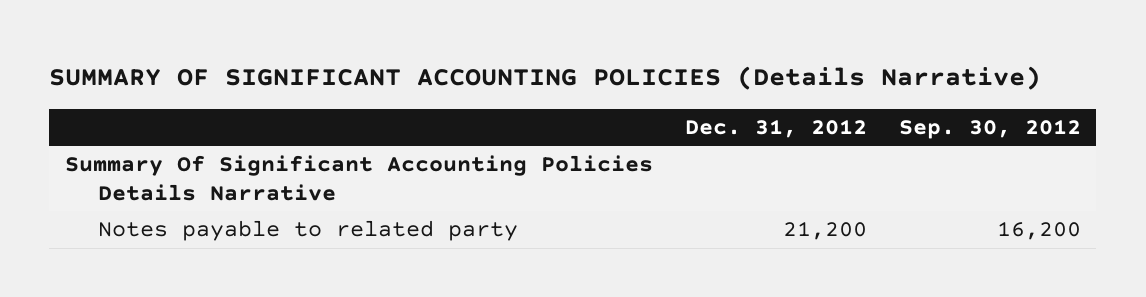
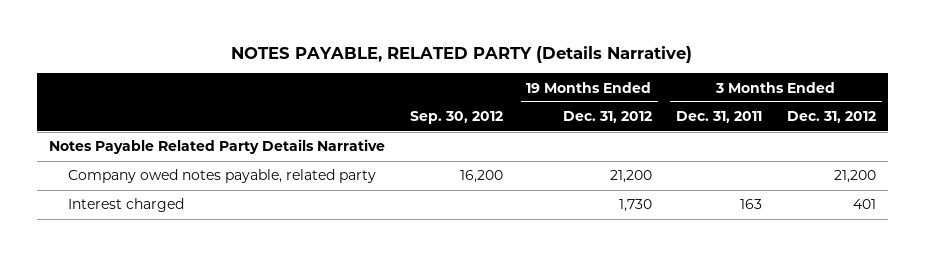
- SUMMARY OF SIGNIFICANT ACCOUNTING POLICIES (Details Narrative)
+ NOTES PAYABLE, RELATED PARTY (Details Narrative)
- | Dec. 31, 2012 | Sep. 30, 2012
+ | Sep. 30, 2012 | 19 Months Ended Dec. 31, 2012 | 3 Months Ended Dec. 31, 2011 | 3 Months Ended Dec. 31, 2012
- Summary Of Significant Accounting Policies Details Narrative
- Notes payable to related party | 21,200 | 16,200
+ Notes Payable Related Party Details Narrative
+ Company owed notes payable, related party | 16,200 | 21,200 | | 21,200
+ Interest charged | | 1,730 | 163 | 401

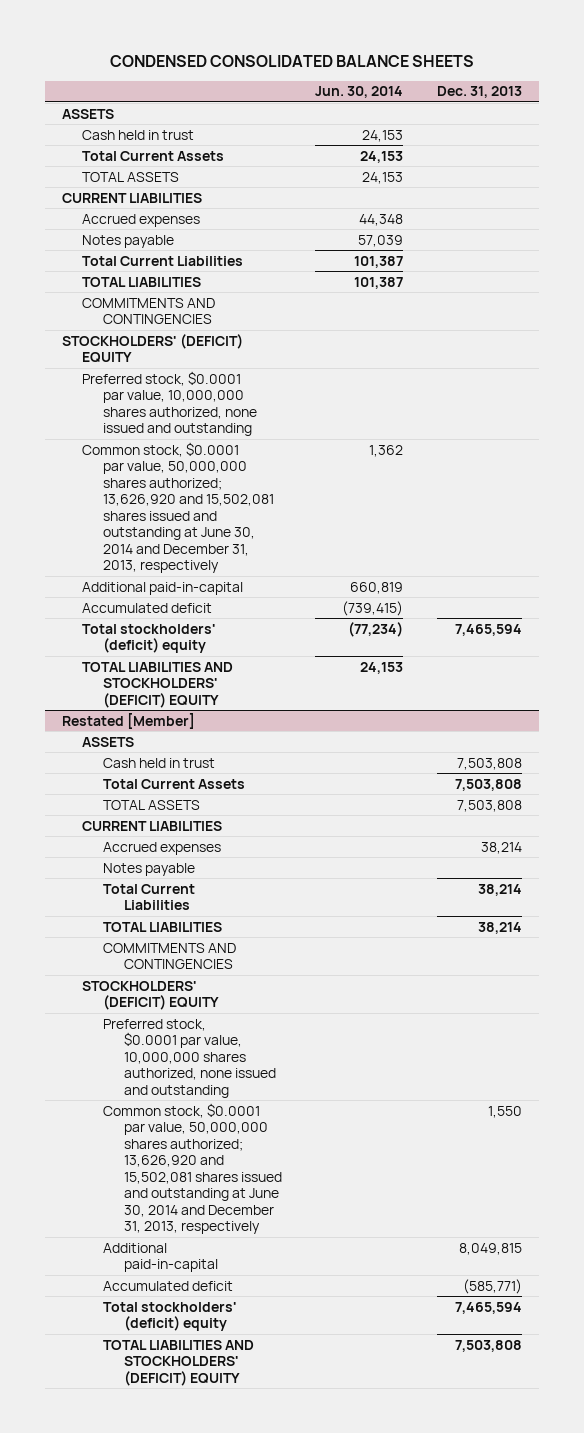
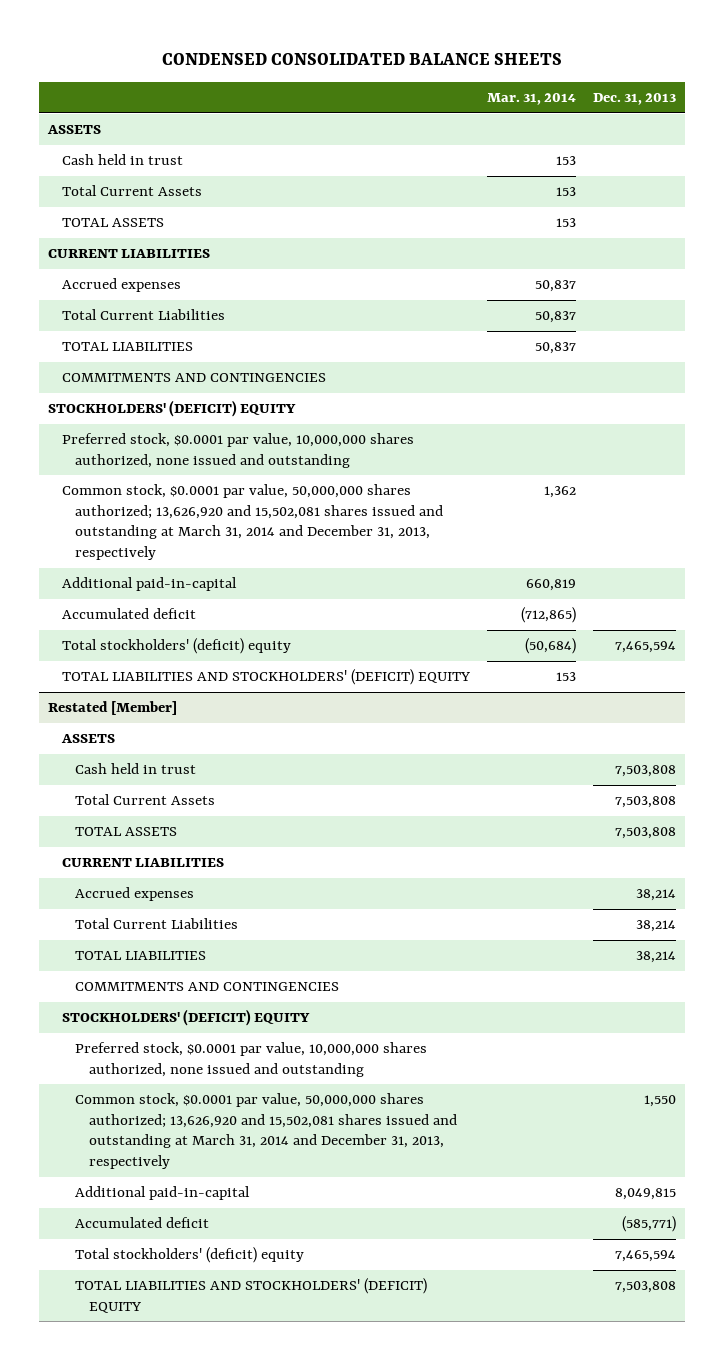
- | Jun. 30, 2014 | Dec. 31, 2013
+ | Mar. 31, 2014 | Dec. 31, 2013
- Notes payable | 57,039 |
- Common stock, $0.0001 par value, 50,000,000 shares authorized; 13,626,920 and 15,502,081 shares issued and outstanding at June 30, 2014 and December 31, 2013, respectively | 1,362 |
+ Common stock, $0.0001 par value, 50,000,000 shares authorized; 13,626,920 and 15,502,081 shares issued and outstanding at March 31, 2014 and December 31, 2013, respectively | 1,362 |
@ Restated [Member]
- Notes payable
- Common stock, $0.0001 par value, 50,000,000 shares authorized; 13,626,920 and 15,502,081 shares issued and outstanding at June 30, 2014 and December 31, 2013, respectively | | 1,550
+ Common stock, $0.0001 par value, 50,000,000 shares authorized; 13,626,920 and 15,502,081 shares issued and outstanding at March 31, 2014 and December 31, 2013, respectively | | 1,550

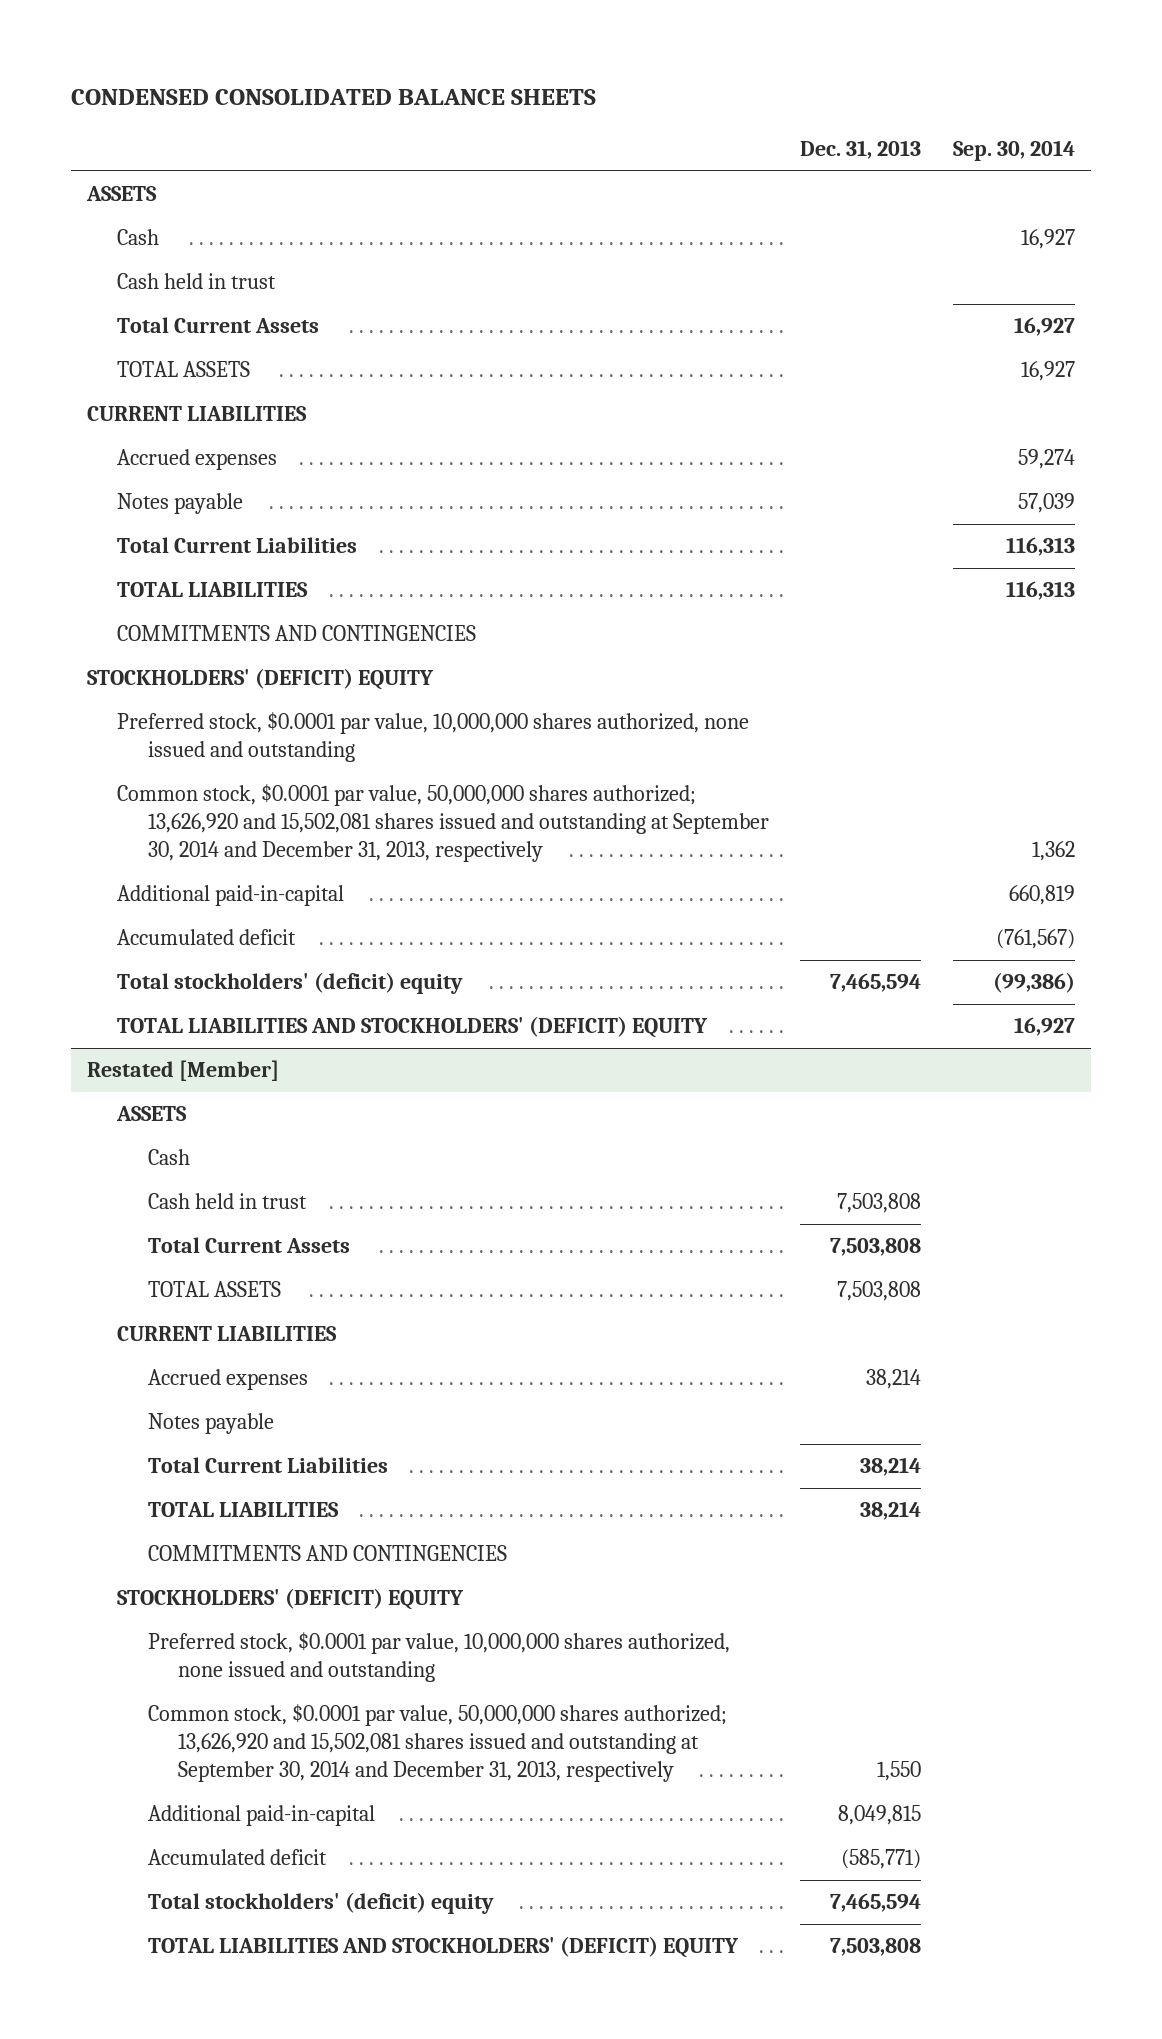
- | Mar. 31, 2014 | Dec. 31, 2013
+ | Dec. 31, 2013 | Sep. 30, 2014
+ Cash | | 16,927
+ Notes payable | | 57,039
- Common stock, $0.0001 par value, 50,000,000 shares authorized; 13,626,920 and 15,502,081 shares issued and outstanding at March 31, 2014 and December 31, 2013, respectively | 1,362 |
+ Common stock, $0.0001 par value, 50,000,000 shares authorized; 13,626,920 and 15,502,081 shares issued and outstanding at September 30, 2014 and December 31, 2013, respectively | | 1,362
@ Restated [Member]
+ Cash
+ Notes payable
- Common stock, $0.0001 par value, 50,000,000 shares authorized; 13,626,920 and 15,502,081 shares issued and outstanding at March 31, 2014 and December 31, 2013, respectively | | 1,550
+ Common stock, $0.0001 par value, 50,000,000 shares authorized; 13,626,920 and 15,502,081 shares issued and outstanding at September 30, 2014 and December 31, 2013, respectively | 1,550 |

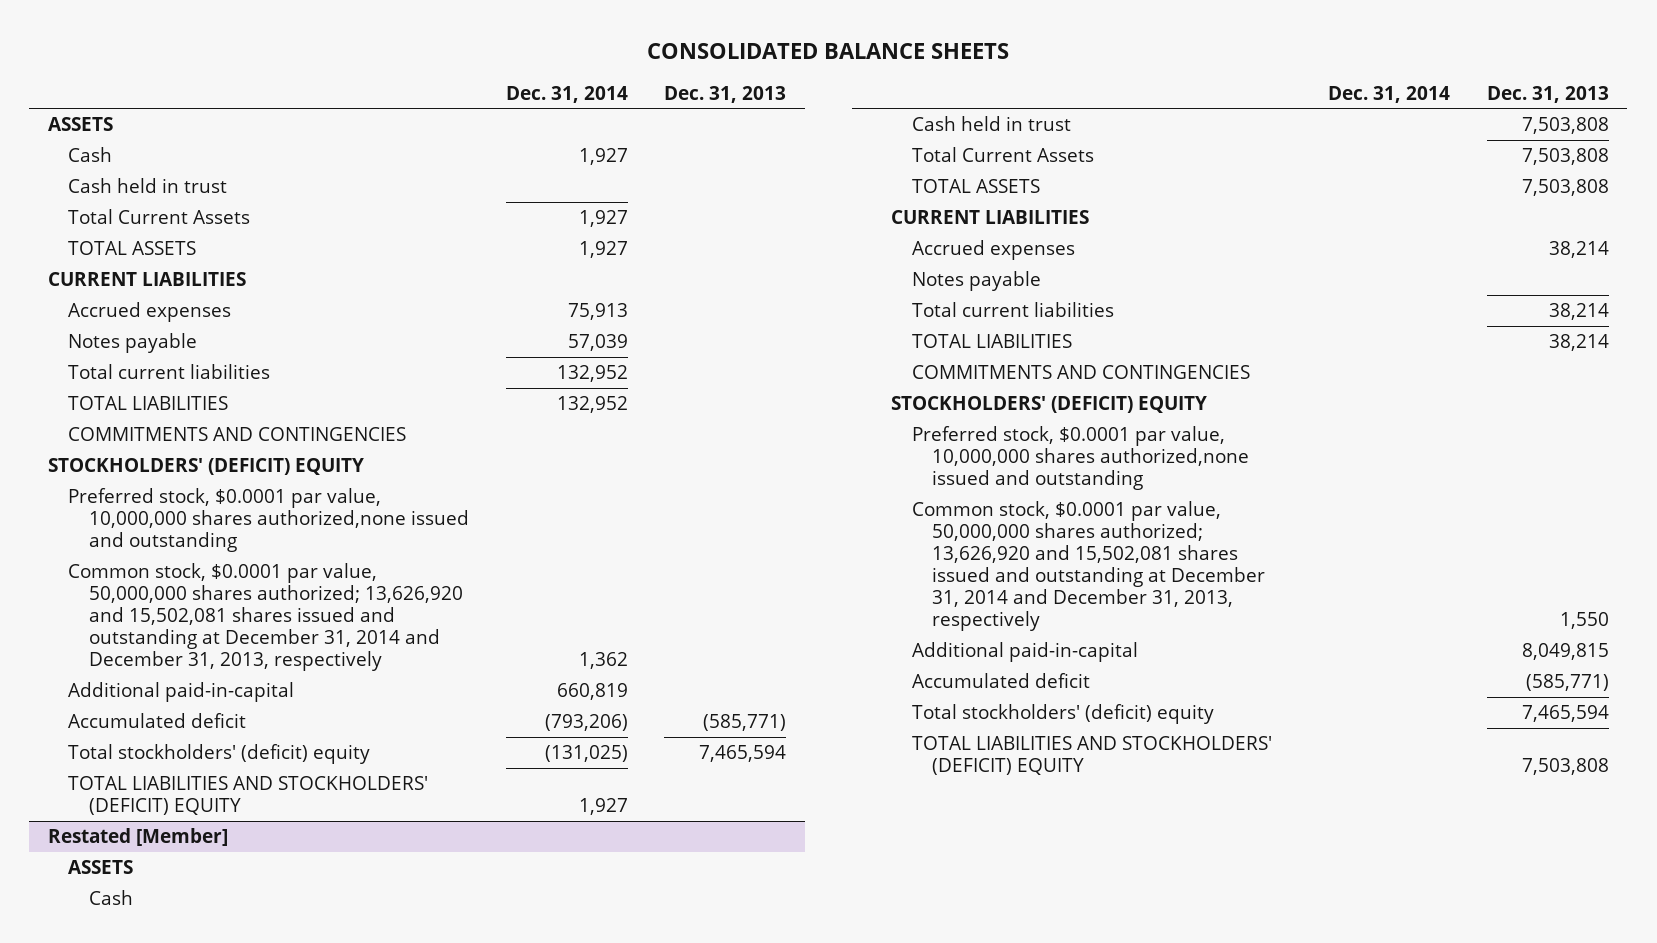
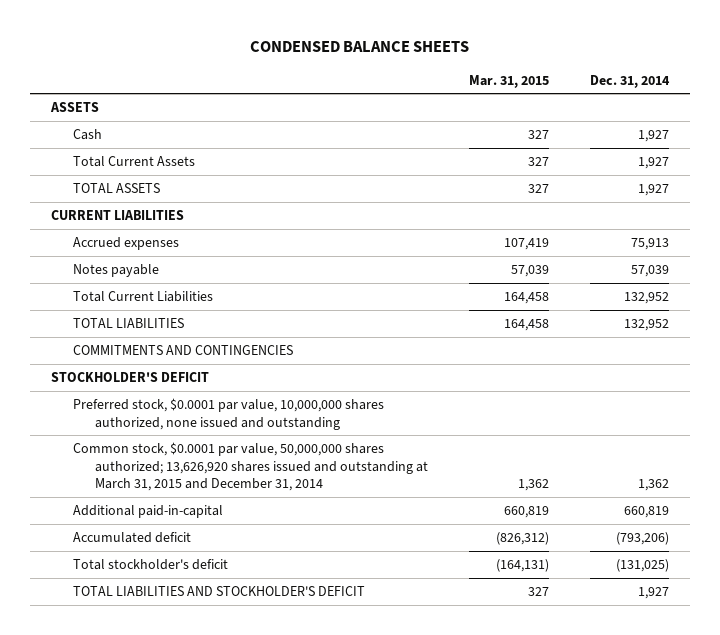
- CONSOLIDATED BALANCE SHEETS
+ CONDENSED BALANCE SHEETS
- | Dec. 31, 2014 | Dec. 31, 2013
+ | Mar. 31, 2015 | Dec. 31, 2014
- Cash held in trust
- Total current liabilities | 132,952 |
+ Total Current Liabilities | 164,458 | 132,952
- STOCKHOLDERS' (DEFICIT) EQUITY
- Preferred stock, $0.0001 par value, 10,000,000 shares authorized,none issued and outstanding
- Common stock, $0.0001 par value, 50,000,000 shares authorized; 13,626,920 and 15,502,081 shares issued and outstanding at December 31, 2014 and December 31, 2013, respectively | 1,362 |
+ STOCKHOLDER'S DEFICIT
+ Preferred stock, $0.0001 par value, 10,000,000 shares authorized, none issued and outstanding
+ Common stock, $0.0001 par value, 50,000,000 shares authorized; 13,626,920 shares issued and outstanding at March 31, 2015 and December 31, 2014 | 1,362 | 1,362
- Total stockholders' (deficit) equity | (131,025) | 7,465,594
- TOTAL LIABILITIES AND STOCKHOLDERS' (DEFICIT) EQUITY | 1,927 |
- Restated [Member]
- ASSETS
- Cash
- Cash held in trust | | 7,503,808
- Total Current Assets | | 7,503,808
- TOTAL ASSETS | | 7,503,808
- CURRENT LIABILITIES
- Accrued expenses | | 38,214
- Notes payable
- Total current liabilities | | 38,214
- TOTAL LIABILITIES | | 38,214
- COMMITMENTS AND CONTINGENCIES
- STOCKHOLDERS' (DEFICIT) EQUITY
- Preferred stock, $0.0001 par value, 10,000,000 shares authorized,none issued and outstanding
- Common stock, $0.0001 par value, 50,000,000 shares authorized; 13,626,920 and 15,502,081 shares issued and outstanding at December 31, 2014 and December 31, 2013, respectively | | 1,550
- Additional paid-in-capital | | 8,049,815
- Accumulated deficit | | (585,771)
- Total stockholders' (deficit) equity | | 7,465,594
- TOTAL LIABILITIES AND STOCKHOLDERS' (DEFICIT) EQUITY | | 7,503,808
+ Total stockholder's deficit | (164,131) | (131,025)
+ TOTAL LIABILITIES AND STOCKHOLDER'S DEFICIT | 327 | 1,927

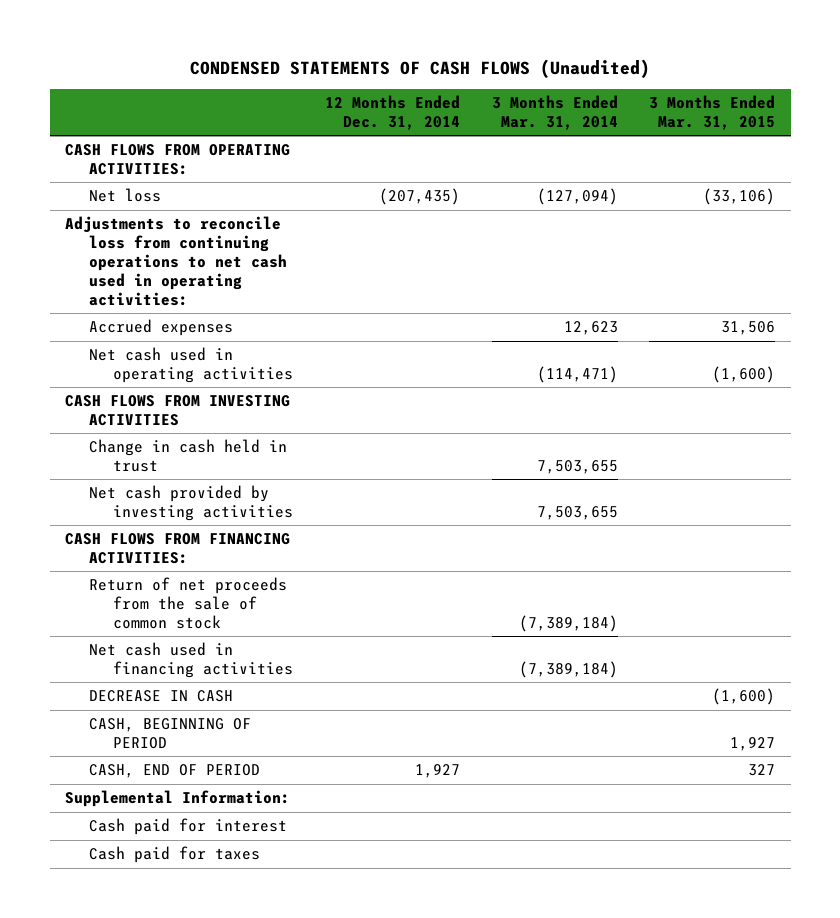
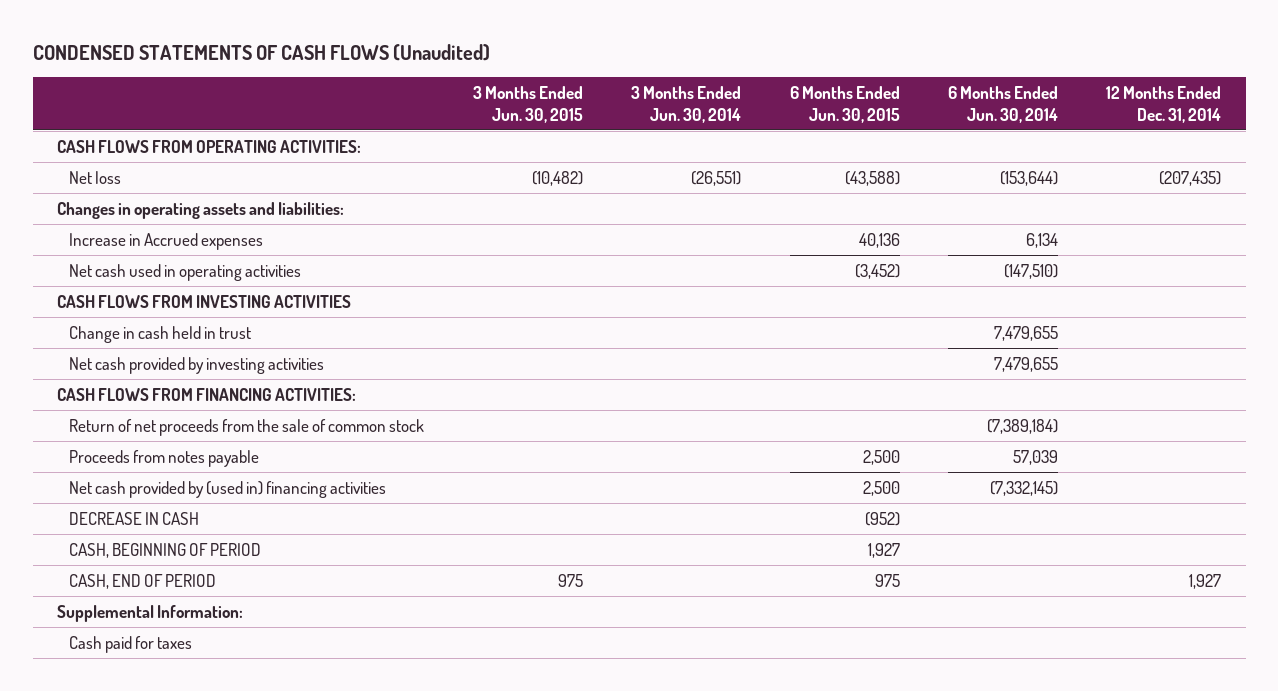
- | 12 Months Ended Dec. 31, 2014 | 3 Months Ended Mar. 31, 2014 | 3 Months Ended Mar. 31, 2015
+ | 3 Months Ended Jun. 30, 2015 | 3 Months Ended Jun. 30, 2014 | 6 Months Ended Jun. 30, 2015 | 6 Months Ended Jun. 30, 2014 | 12 Months Ended Dec. 31, 2014
- Adjustments to reconcile loss from continuing operations to net cash used in operating activities:
- Accrued expenses | | 12,623 | 31,506
+ Changes in operating assets and liabilities:
+ Increase in Accrued expenses | | | 40,136 | 6,134 |
- Net cash used in financing activities | | (7,389,184) |
+ Proceeds from notes payable | | | 2,500 | 57,039 |
+ Net cash provided by (used in) financing activities | | | 2,500 | (7,332,145) |
- Cash paid for interest

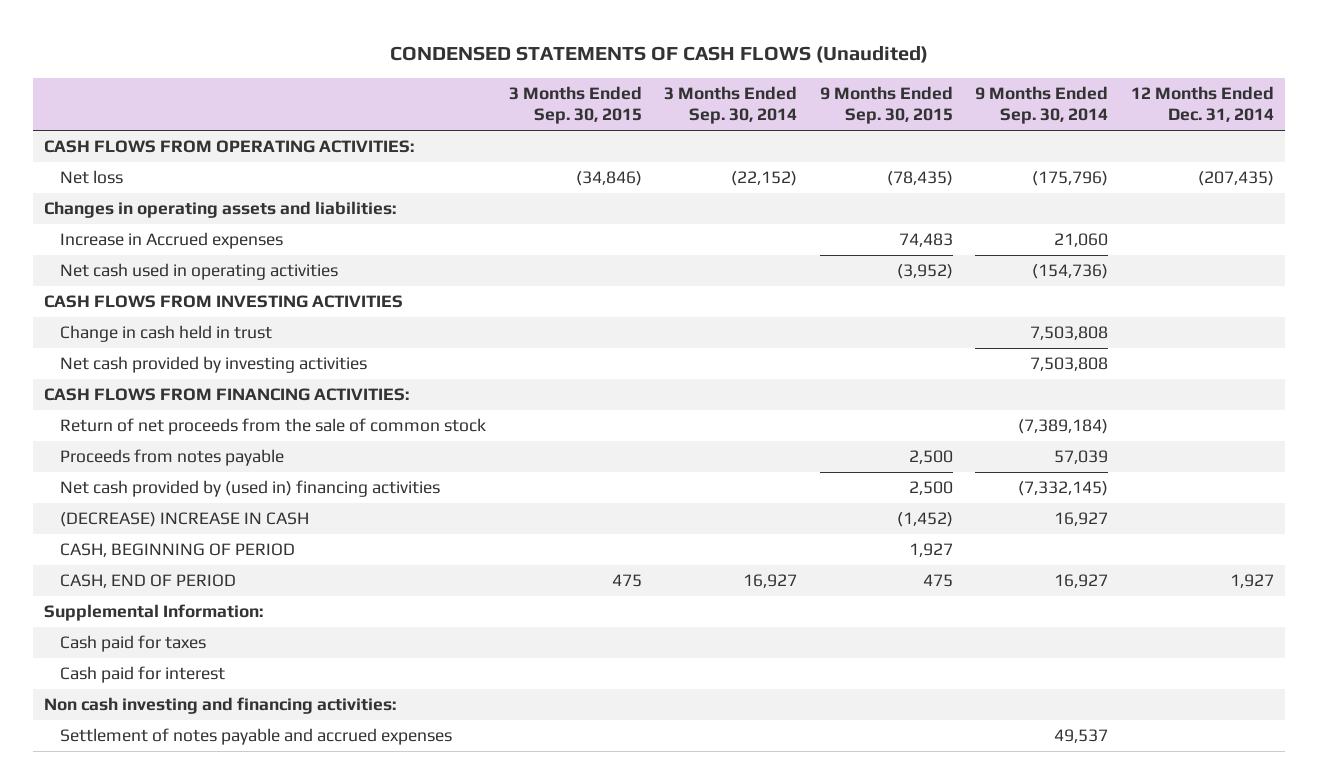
- | 3 Months Ended Jun. 30, 2015 | 3 Months Ended Jun. 30, 2014 | 6 Months Ended Jun. 30, 2015 | 6 Months Ended Jun. 30, 2014 | 12 Months Ended Dec. 31, 2014
+ | 3 Months Ended Sep. 30, 2015 | 3 Months Ended Sep. 30, 2014 | 9 Months Ended Sep. 30, 2015 | 9 Months Ended Sep. 30, 2014 | 12 Months Ended Dec. 31, 2014
- DECREASE IN CASH | | | (952) | |
+ (DECREASE) INCREASE IN CASH | | | (1,452) | 16,927 |
+ Cash paid for interest
+ Non cash investing and financing activities:
+ Settlement of notes payable and accrued expenses | | | | 49,537 |

